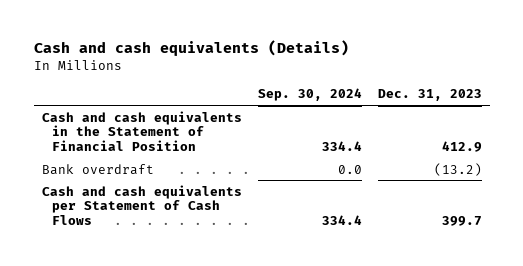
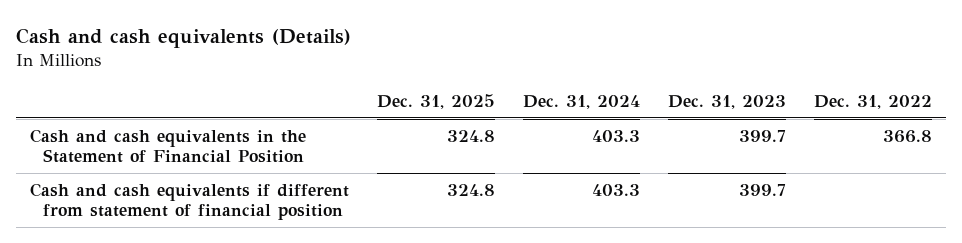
- | Sep. 30, 2024 | Dec. 31, 2023
+ | Dec. 31, 2025 | Dec. 31, 2024 | Dec. 31, 2023 | Dec. 31, 2022
- Cash and cash equivalents in the Statement of Financial Position | 334.4 | 412.9
- Bank overdraft | 0.0 | (13.2)
- Cash and cash equivalents per Statement of Cash Flows | 334.4 | 399.7
+ Cash and cash equivalents in the Statement of Financial Position | 324.8 | 403.3 | 399.7 | 366.8
+ Cash and cash equivalents if different from statement of financial position | 324.8 | 403.3 | 399.7 |

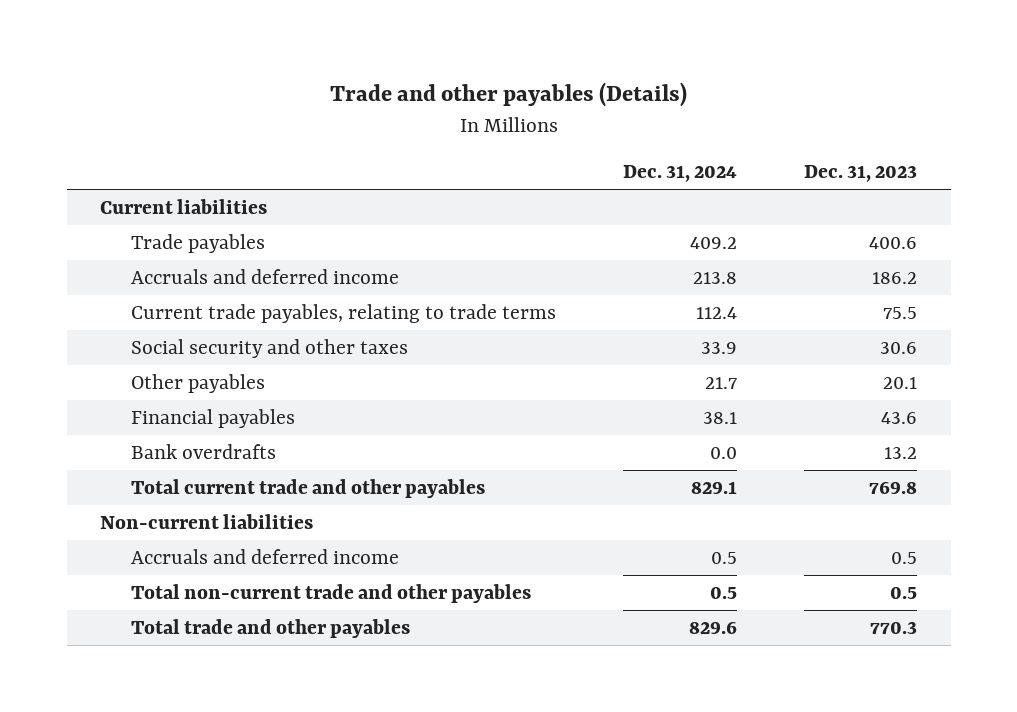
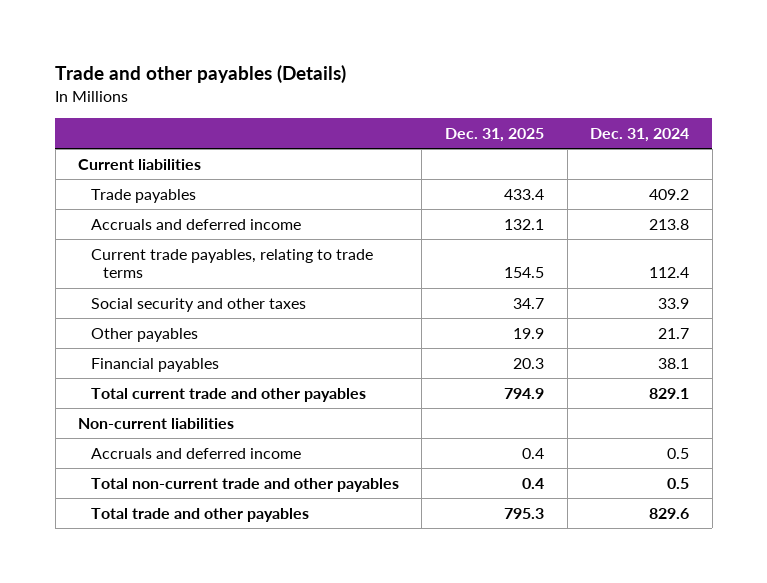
- | Dec. 31, 2024 | Dec. 31, 2023
+ | Dec. 31, 2025 | Dec. 31, 2024
- Bank overdrafts | 0.0 | 13.2

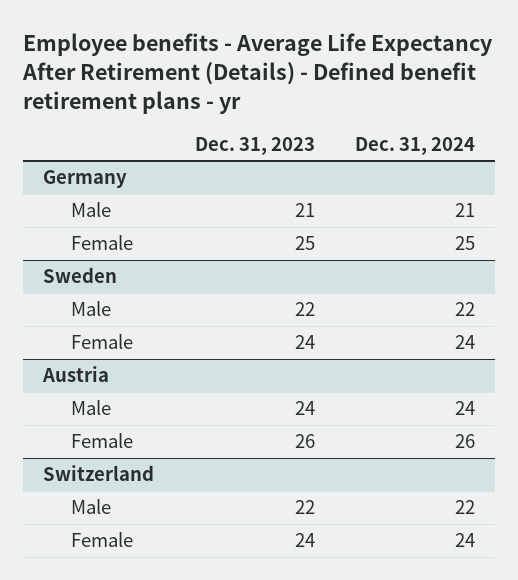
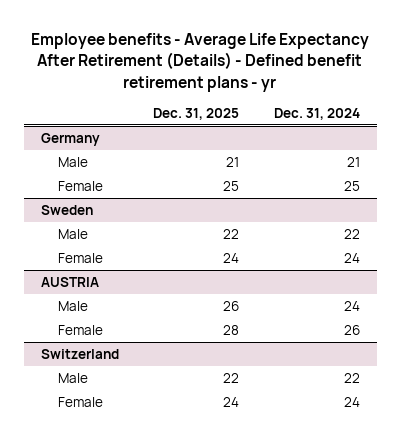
- | Dec. 31, 2023 | Dec. 31, 2024
+ | Dec. 31, 2025 | Dec. 31, 2024
- Austria
+ AUSTRIA

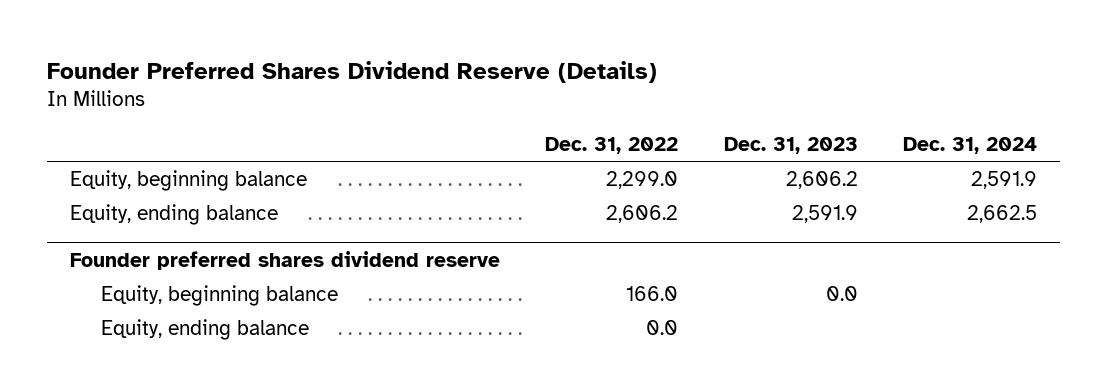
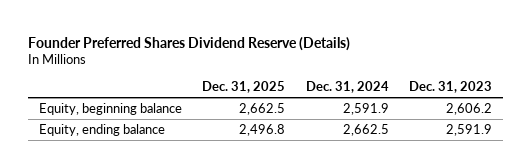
- | Dec. 31, 2022 | Dec. 31, 2023 | Dec. 31, 2024
+ | Dec. 31, 2025 | Dec. 31, 2024 | Dec. 31, 2023
- Founder preferred shares dividend reserve
- Equity, beginning balance | 166.0 | 0.0 |
- Equity, ending balance | 0.0 | |

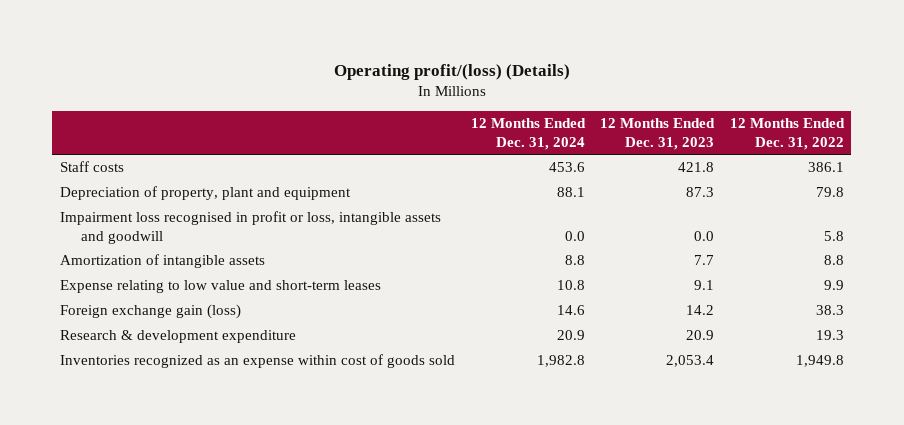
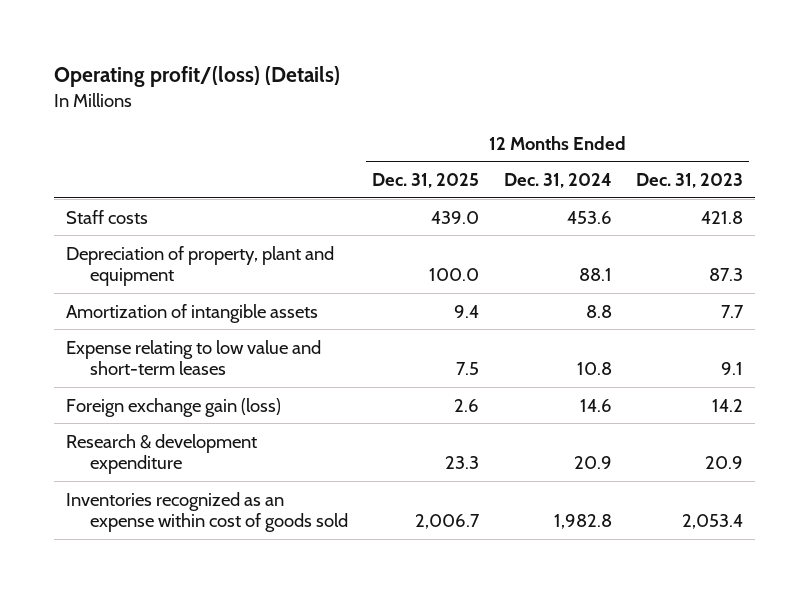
- | 12 Months Ended Dec. 31, 2024 | 12 Months Ended Dec. 31, 2023 | 12 Months Ended Dec. 31, 2022
+ | 12 Months Ended Dec. 31, 2025 | 12 Months Ended Dec. 31, 2024 | 12 Months Ended Dec. 31, 2023
- Impairment loss recognised in profit or loss, intangible assets and goodwill | 0.0 | 0.0 | 5.8

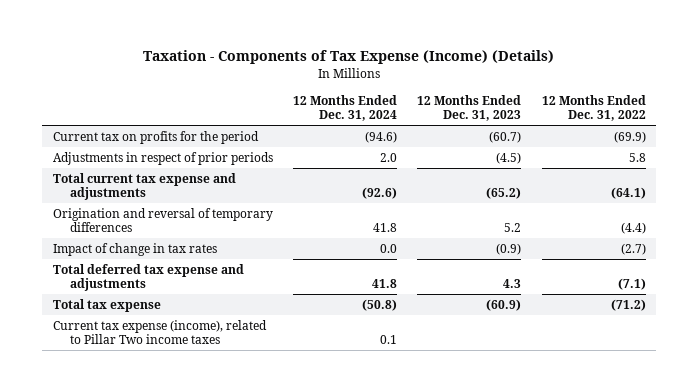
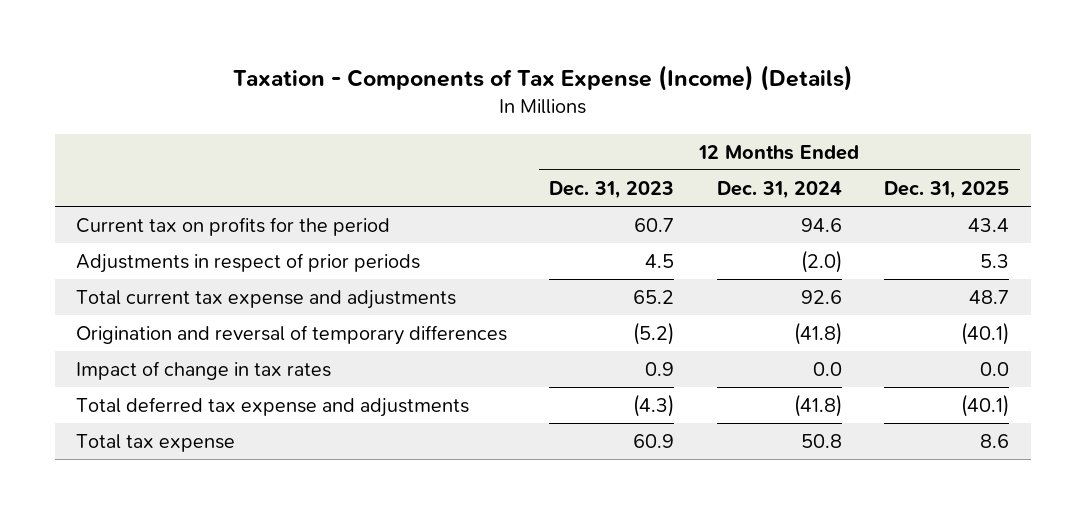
- | 12 Months Ended Dec. 31, 2024 | 12 Months Ended Dec. 31, 2023 | 12 Months Ended Dec. 31, 2022
+ | 12 Months Ended Dec. 31, 2023 | 12 Months Ended Dec. 31, 2024 | 12 Months Ended Dec. 31, 2025
- Current tax on profits for the period | (94.6) | (60.7) | (69.9)
- Adjustments in respect of prior periods | 2.0 | (4.5) | 5.8
- Total current tax expense and adjustments | (92.6) | (65.2) | (64.1)
- Origination and reversal of temporary differences | 41.8 | 5.2 | (4.4)
- Impact of change in tax rates | 0.0 | (0.9) | (2.7)
- Total deferred tax expense and adjustments | 41.8 | 4.3 | (7.1)
- Total tax expense | (50.8) | (60.9) | (71.2)
- Current tax expense (income), related to Pillar Two income taxes | 0.1 | |
+ Current tax on profits for the period | 60.7 | 94.6 | 43.4
+ Adjustments in respect of prior periods | 4.5 | (2.0) | 5.3
+ Total current tax expense and adjustments | 65.2 | 92.6 | 48.7
+ Origination and reversal of temporary differences | (5.2) | (41.8) | (40.1)
+ Impact of change in tax rates | 0.9 | 0.0 | 0.0
+ Total deferred tax expense and adjustments | (4.3) | (41.8) | (40.1)
+ Total tax expense | 60.9 | 50.8 | 8.6

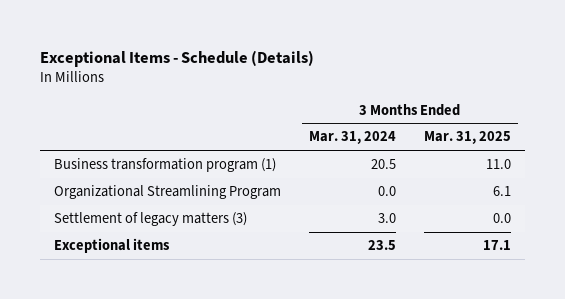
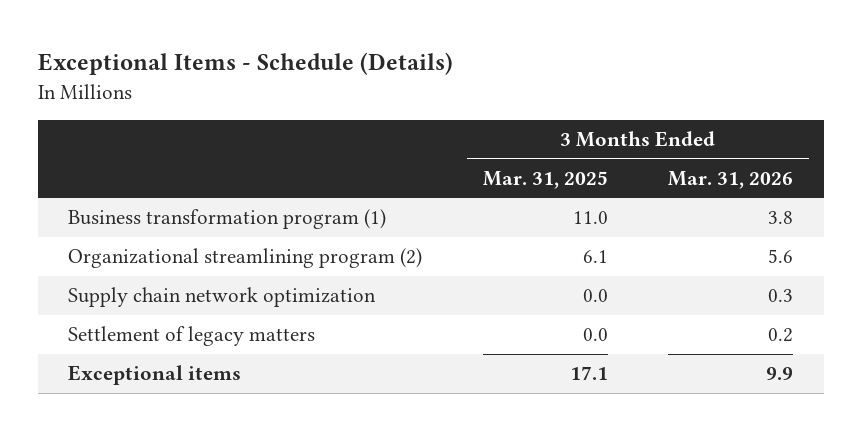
- | 3 Months Ended Mar. 31, 2024 | 3 Months Ended Mar. 31, 2025
+ | 3 Months Ended Mar. 31, 2025 | 3 Months Ended Mar. 31, 2026
- Organizational Streamlining Program | 0.0 | 6.1
- Settlement of legacy matters (3) | 3.0 | 0.0
+ Organizational streamlining program (2) | 6.1 | 5.6
+ Supply chain network optimization | 0.0 | 0.3
+ Settlement of legacy matters | 0.0 | 0.2

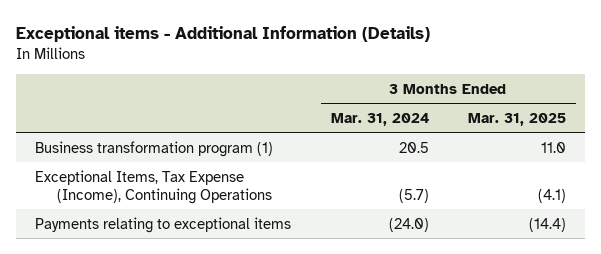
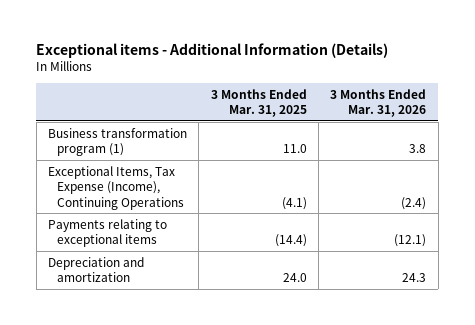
- | 3 Months Ended Mar. 31, 2024 | 3 Months Ended Mar. 31, 2025
+ | 3 Months Ended Mar. 31, 2025 | 3 Months Ended Mar. 31, 2026
+ Depreciation and amortization | 24.0 | 24.3

